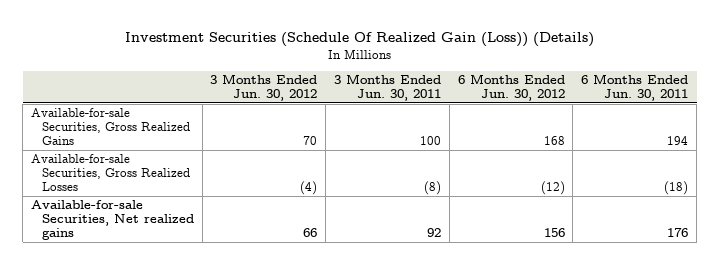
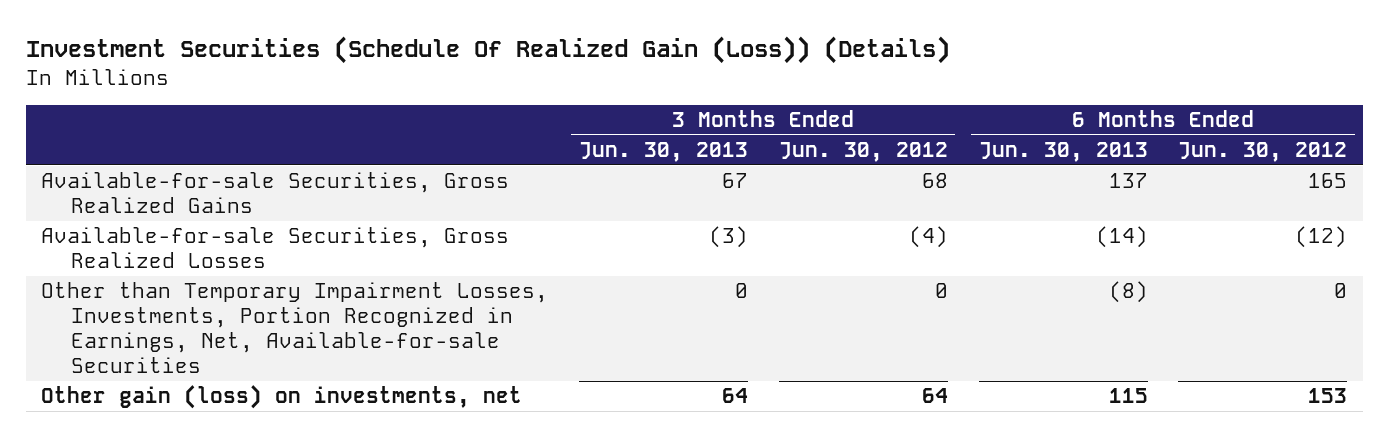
- | 3 Months Ended Jun. 30, 2012 | 3 Months Ended Jun. 30, 2011 | 6 Months Ended Jun. 30, 2012 | 6 Months Ended Jun. 30, 2011
+ | 3 Months Ended Jun. 30, 2013 | 3 Months Ended Jun. 30, 2012 | 6 Months Ended Jun. 30, 2013 | 6 Months Ended Jun. 30, 2012
- Available-for-sale Securities, Gross Realized Gains | 70 | 100 | 168 | 194
+ Available-for-sale Securities, Gross Realized Gains | 67 | 68 | 137 | 165
- Available-for-sale Securities, Net realized gains | 66 | 92 | 156 | 176
+ Other than Temporary Impairment Losses, Investments, Portion Recognized in Earnings, Net, Available-for-sale Securities | 0 | 0 | (8) | 0
+ Other gain (loss) on investments, net | 64 | 64 | 115 | 153

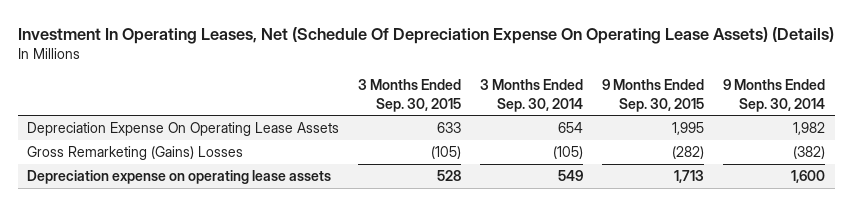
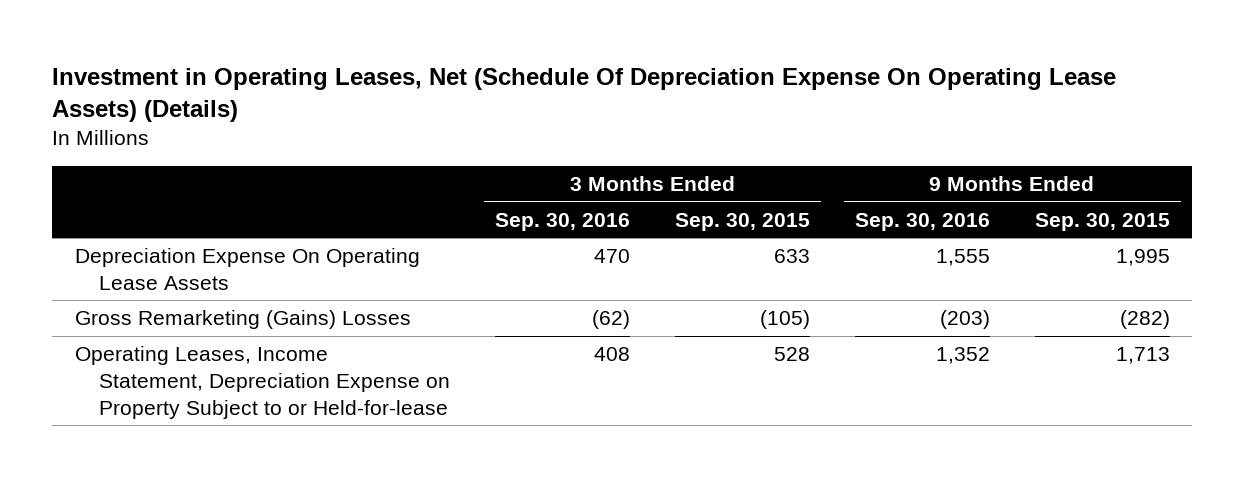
- Investment In Operating Leases, Net (Schedule Of Depreciation Expense On Operating Lease Assets) (Details)
+ Investment in Operating Leases, Net (Schedule Of Depreciation Expense On Operating Lease Assets) (Details)
- | 3 Months Ended Sep. 30, 2015 | 3 Months Ended Sep. 30, 2014 | 9 Months Ended Sep. 30, 2015 | 9 Months Ended Sep. 30, 2014
+ | 3 Months Ended Sep. 30, 2016 | 3 Months Ended Sep. 30, 2015 | 9 Months Ended Sep. 30, 2016 | 9 Months Ended Sep. 30, 2015
- Depreciation expense on operating lease assets | 528 | 549 | 1,713 | 1,600
+ Operating Leases, Income Statement, Depreciation Expense on Property Subject to or Held-for-lease | 408 | 528 | 1,352 | 1,713

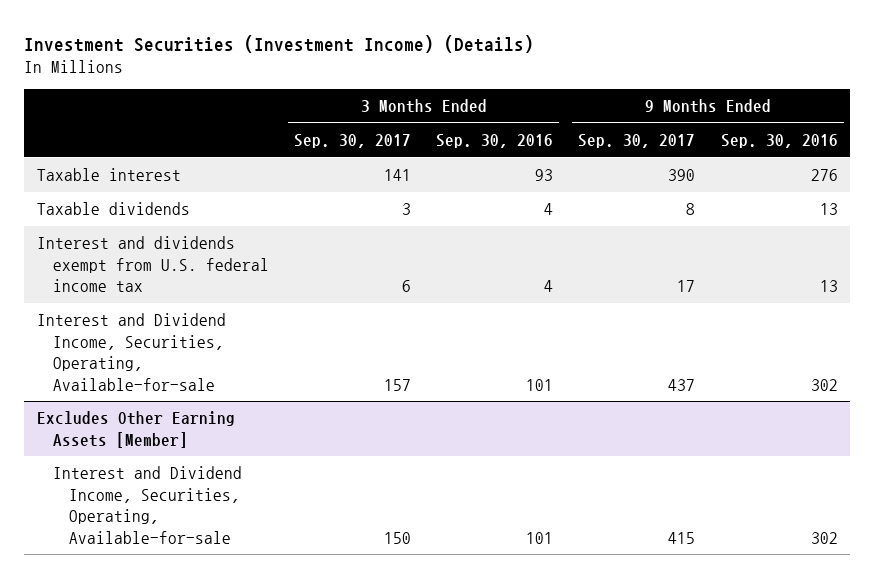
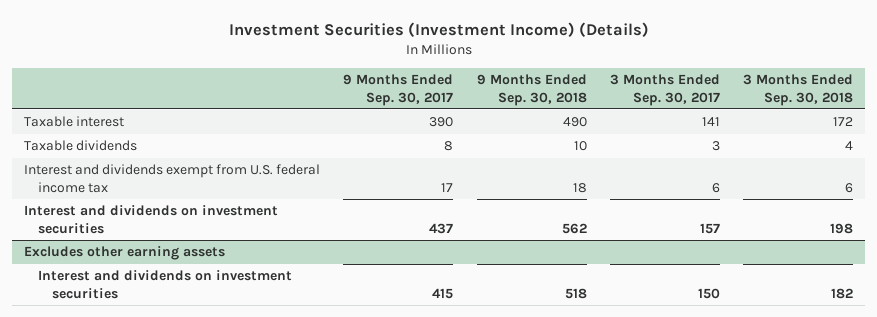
- | 3 Months Ended Sep. 30, 2017 | 3 Months Ended Sep. 30, 2016 | 9 Months Ended Sep. 30, 2017 | 9 Months Ended Sep. 30, 2016
+ | 9 Months Ended Sep. 30, 2017 | 9 Months Ended Sep. 30, 2018 | 3 Months Ended Sep. 30, 2017 | 3 Months Ended Sep. 30, 2018
- Interest and Dividend Income, Securities, Operating, Available-for-sale | 157 | 101 | 437 | 302
- Excludes Other Earning Assets [Member]
- Interest and Dividend Income, Securities, Operating, Available-for-sale | 150 | 101 | 415 | 302
+ Interest and dividends on investment securities | 437 | 562 | 157 | 198
+ Excludes other earning assets
+ Interest and dividends on investment securities | 415 | 518 | 150 | 182

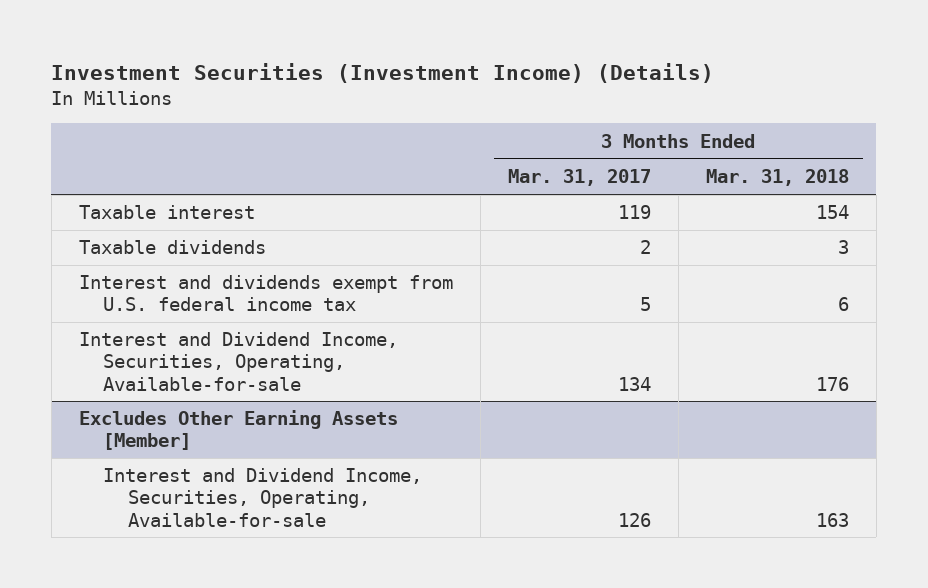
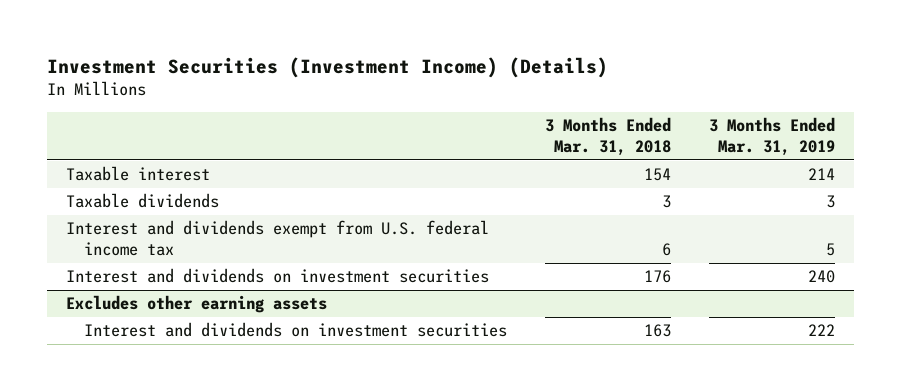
- | 3 Months Ended Mar. 31, 2017 | 3 Months Ended Mar. 31, 2018
+ | 3 Months Ended Mar. 31, 2018 | 3 Months Ended Mar. 31, 2019
- Interest and Dividend Income, Securities, Operating, Available-for-sale | 134 | 176
- Excludes Other Earning Assets [Member]
- Interest and Dividend Income, Securities, Operating, Available-for-sale | 126 | 163
+ Interest and dividends on investment securities | 176 | 240
+ Excludes other earning assets
+ Interest and dividends on investment securities | 163 | 222

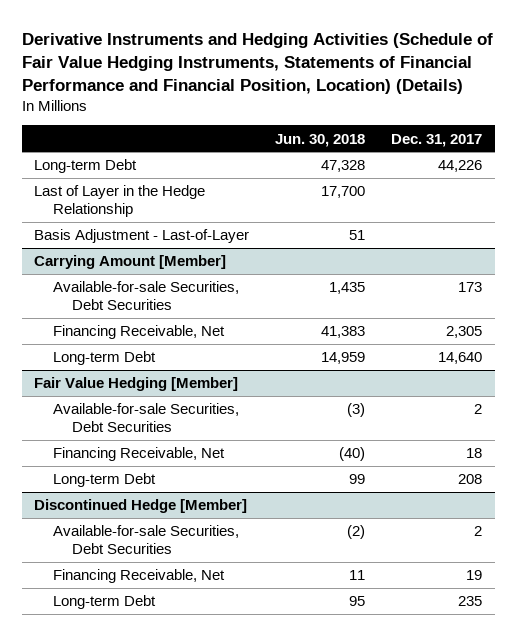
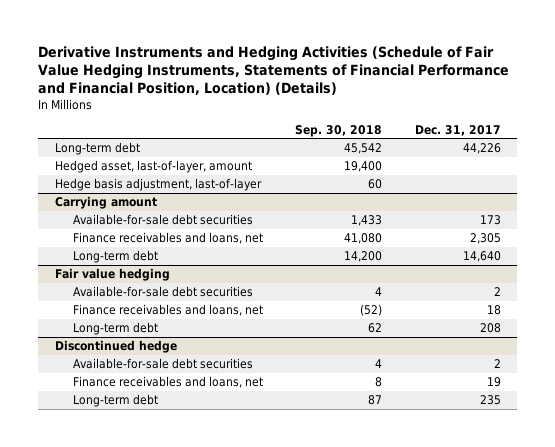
- | Jun. 30, 2018 | Dec. 31, 2017
+ | Sep. 30, 2018 | Dec. 31, 2017
- Long-term Debt | 47,328 | 44,226
- Last of Layer in the Hedge Relationship | 17,700 |
- Basis Adjustment - Last-of-Layer | 51 |
- Carrying Amount [Member]
- Available-for-sale Securities, Debt Securities | 1,435 | 173
- Financing Receivable, Net | 41,383 | 2,305
- Long-term Debt | 14,959 | 14,640
- Fair Value Hedging [Member]
- Available-for-sale Securities, Debt Securities | (3) | 2
- Financing Receivable, Net | (40) | 18
- Long-term Debt | 99 | 208
- Discontinued Hedge [Member]
- Available-for-sale Securities, Debt Securities | (2) | 2
- Financing Receivable, Net | 11 | 19
- Long-term Debt | 95 | 235
+ Long-term debt | 45,542 | 44,226
+ Hedged asset, last-of-layer, amount | 19,400 |
+ Hedge basis adjustment, last-of-layer | 60 |
+ Carrying amount
+ Available-for-sale debt securities | 1,433 | 173
+ Finance receivables and loans, net | 41,080 | 2,305
+ Long-term debt | 14,200 | 14,640
+ Fair value hedging
+ Available-for-sale debt securities | 4 | 2
+ Finance receivables and loans, net | (52) | 18
+ Long-term debt | 62 | 208
+ Discontinued hedge
+ Available-for-sale debt securities | 4 | 2
+ Finance receivables and loans, net | 8 | 19
+ Long-term debt | 87 | 235

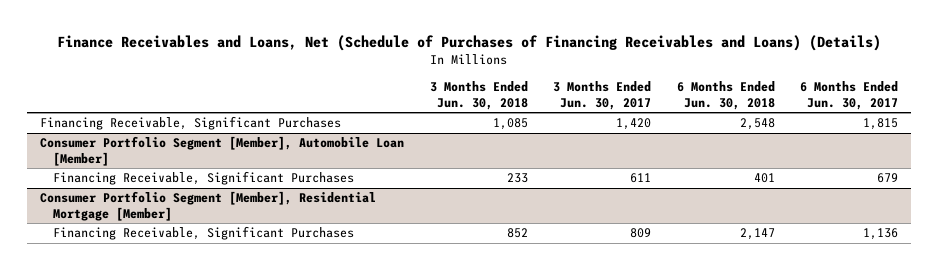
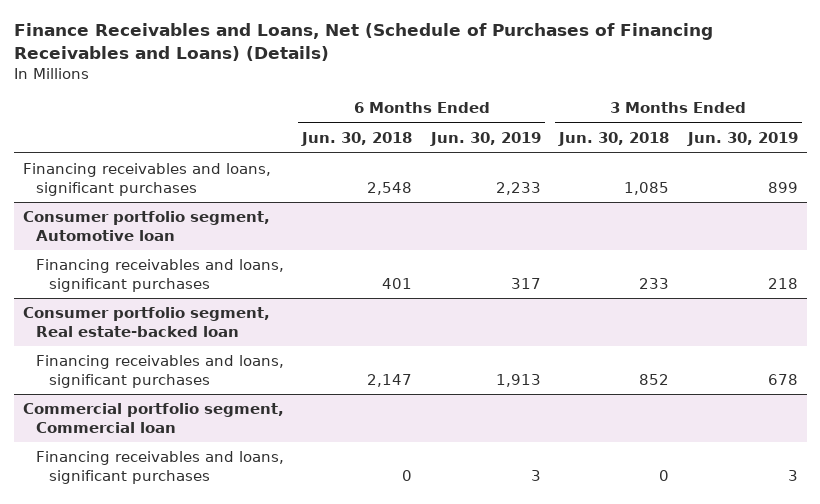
- | 3 Months Ended Jun. 30, 2018 | 3 Months Ended Jun. 30, 2017 | 6 Months Ended Jun. 30, 2018 | 6 Months Ended Jun. 30, 2017
+ | 6 Months Ended Jun. 30, 2018 | 6 Months Ended Jun. 30, 2019 | 3 Months Ended Jun. 30, 2018 | 3 Months Ended Jun. 30, 2019
- Financing Receivable, Significant Purchases | 1,085 | 1,420 | 2,548 | 1,815
- Consumer Portfolio Segment [Member], Automobile Loan [Member]
- Financing Receivable, Significant Purchases | 233 | 611 | 401 | 679
- Consumer Portfolio Segment [Member], Residential Mortgage [Member]
- Financing Receivable, Significant Purchases | 852 | 809 | 2,147 | 1,136
+ Financing receivables and loans, significant purchases | 2,548 | 2,233 | 1,085 | 899
+ Consumer portfolio segment, Automotive loan
+ Financing receivables and loans, significant purchases | 401 | 317 | 233 | 218
+ Consumer portfolio segment, Real estate-backed loan
+ Financing receivables and loans, significant purchases | 2,147 | 1,913 | 852 | 678
+ Commercial portfolio segment, Commercial loan
+ Financing receivables and loans, significant purchases | 0 | 3 | 0 | 3

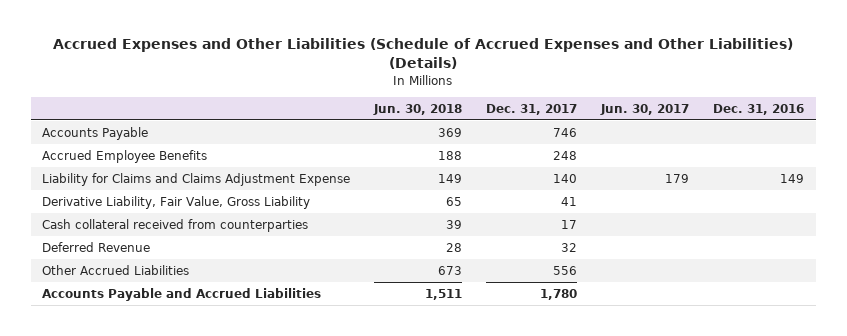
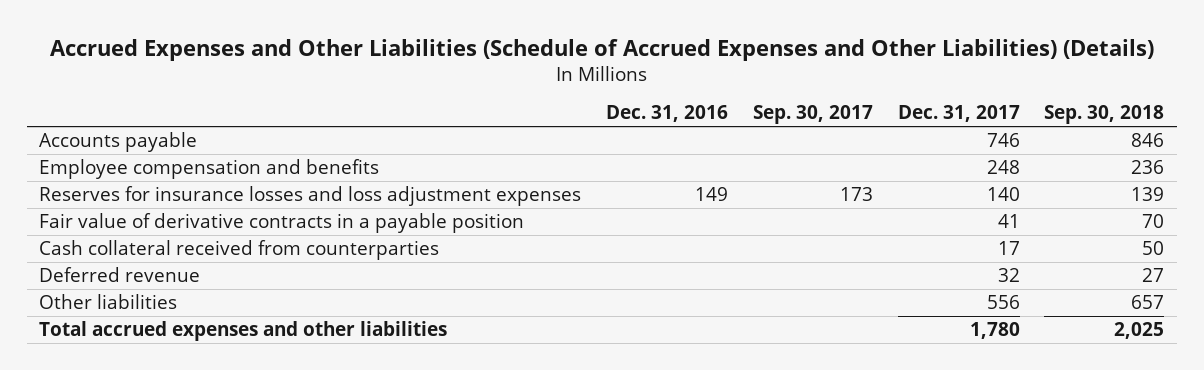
- | Jun. 30, 2018 | Dec. 31, 2017 | Jun. 30, 2017 | Dec. 31, 2016
+ | Dec. 31, 2016 | Sep. 30, 2017 | Dec. 31, 2017 | Sep. 30, 2018
- Accounts Payable | 369 | 746 | |
- Accrued Employee Benefits | 188 | 248 | |
- Liability for Claims and Claims Adjustment Expense | 149 | 140 | 179 | 149
- Derivative Liability, Fair Value, Gross Liability | 65 | 41 | |
+ Accounts payable | | | 746 | 846
+ Employee compensation and benefits | | | 248 | 236
+ Reserves for insurance losses and loss adjustment expenses | 149 | 173 | 140 | 139
+ Fair value of derivative contracts in a payable position | | | 41 | 70
- Deferred Revenue | 28 | 32 | |
- Other Accrued Liabilities | 673 | 556 | |
- Accounts Payable and Accrued Liabilities | 1,511 | 1,780 | |
+ Deferred revenue | | | 32 | 27
+ Other liabilities | | | 556 | 657
+ Total accrued expenses and other liabilities | | | 1,780 | 2,025

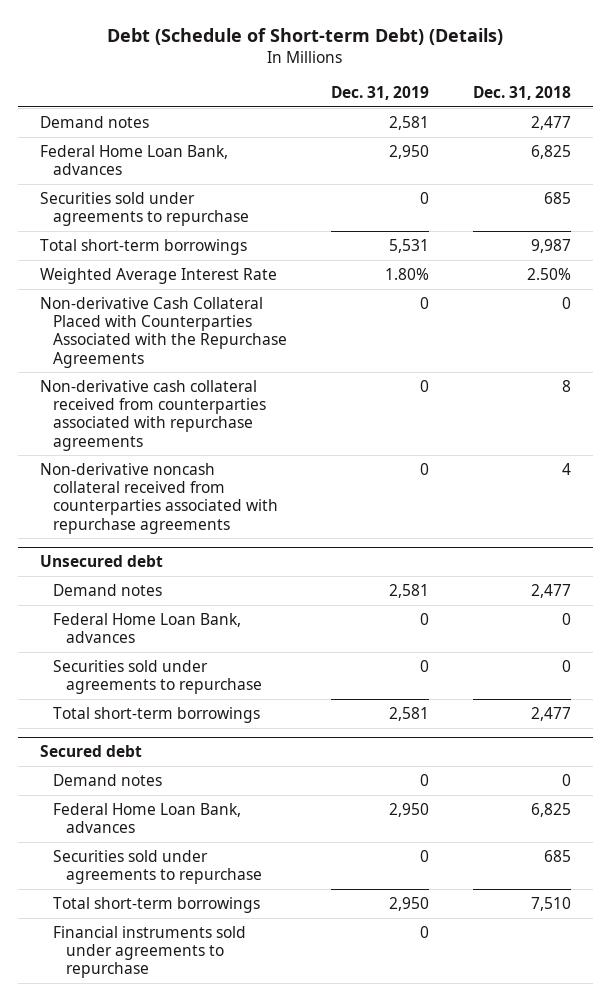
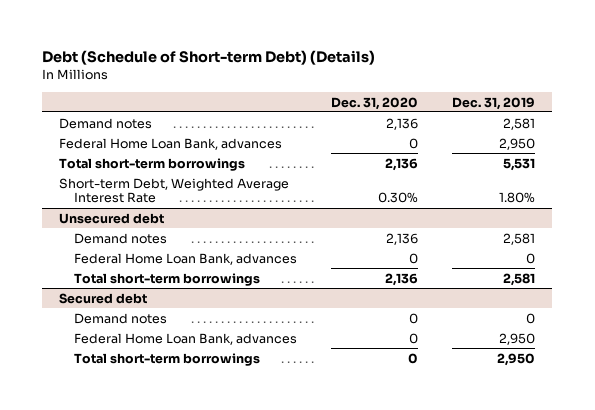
- | Dec. 31, 2019 | Dec. 31, 2018
+ | Dec. 31, 2020 | Dec. 31, 2019
- Securities sold under agreements to repurchase | 0 | 685
- Weighted Average Interest Rate | 1.80% | 2.50%
- Non-derivative Cash Collateral Placed with Counterparties Associated with the Repurchase Agreements | 0 | 0
- Non-derivative cash collateral received from counterparties associated with repurchase agreements | 0 | 8
- Non-derivative noncash collateral received from counterparties associated with repurchase agreements | 0 | 4
+ Short-term Debt, Weighted Average Interest Rate | 0.30% | 1.80%
@ Unsecured debt
- Securities sold under agreements to repurchase | 0 | 0
@ Secured debt
- Securities sold under agreements to repurchase | 0 | 685
- Financial instruments sold under agreements to repurchase | 0 |

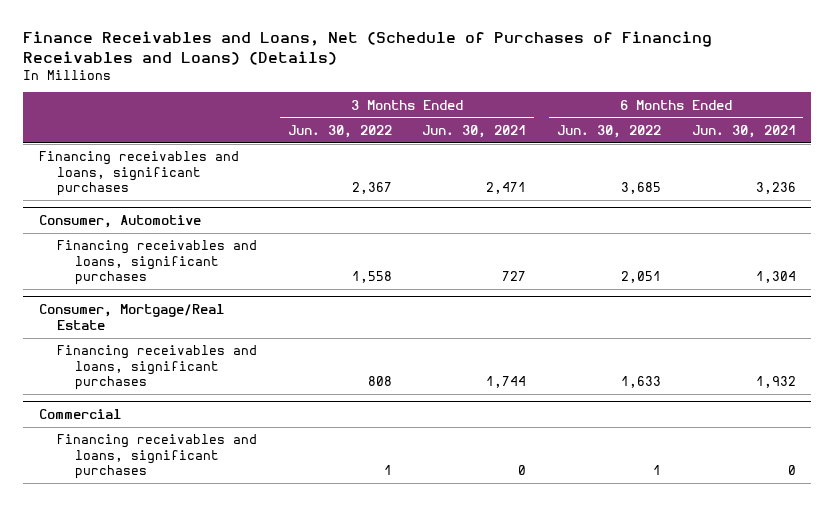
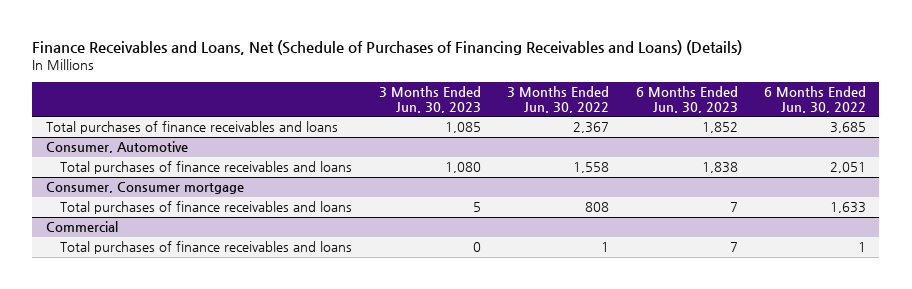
- | 3 Months Ended Jun. 30, 2022 | 3 Months Ended Jun. 30, 2021 | 6 Months Ended Jun. 30, 2022 | 6 Months Ended Jun. 30, 2021
+ | 3 Months Ended Jun. 30, 2023 | 3 Months Ended Jun. 30, 2022 | 6 Months Ended Jun. 30, 2023 | 6 Months Ended Jun. 30, 2022
- Financing receivables and loans, significant purchases | 2,367 | 2,471 | 3,685 | 3,236
+ Total purchases of finance receivables and loans | 1,085 | 2,367 | 1,852 | 3,685
@ Consumer, Automotive
- Financing receivables and loans, significant purchases | 1,558 | 727 | 2,051 | 1,304
- Consumer, Mortgage/Real Estate
- Financing receivables and loans, significant purchases | 808 | 1,744 | 1,633 | 1,932
@ Consumer, Automotive
+ Total purchases of finance receivables and loans | 1,080 | 1,558 | 1,838 | 2,051
+ Consumer, Consumer mortgage
+ Total purchases of finance receivables and loans | 5 | 808 | 7 | 1,633
@ Commercial
- Financing receivables and loans, significant purchases | 1 | 0 | 1 | 0
+ Total purchases of finance receivables and loans | 0 | 1 | 7 | 1

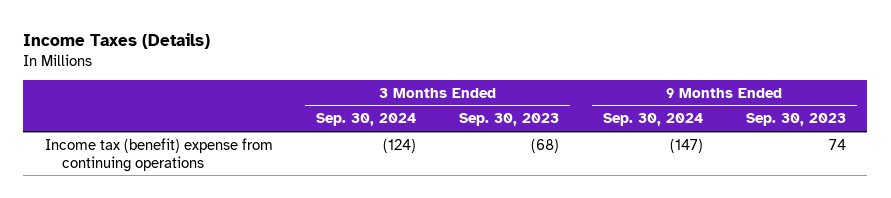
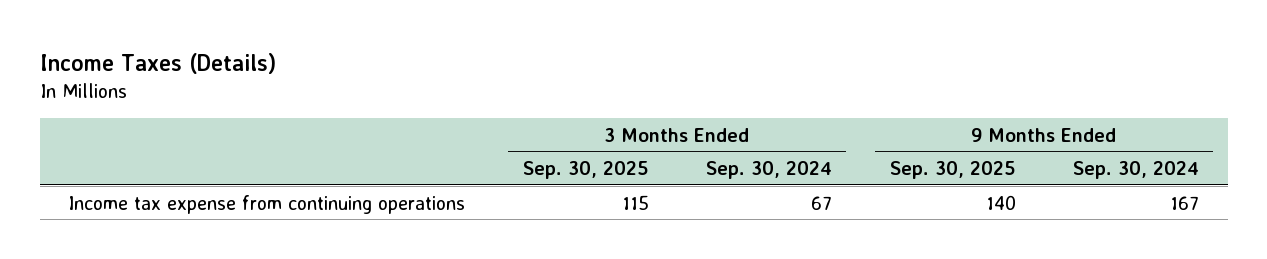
- | 3 Months Ended Sep. 30, 2024 | 3 Months Ended Sep. 30, 2023 | 9 Months Ended Sep. 30, 2024 | 9 Months Ended Sep. 30, 2023
+ | 3 Months Ended Sep. 30, 2025 | 3 Months Ended Sep. 30, 2024 | 9 Months Ended Sep. 30, 2025 | 9 Months Ended Sep. 30, 2024
- Income tax (benefit) expense from continuing operations | (124) | (68) | (147) | 74
+ Income tax expense from continuing operations | 115 | 67 | 140 | 167

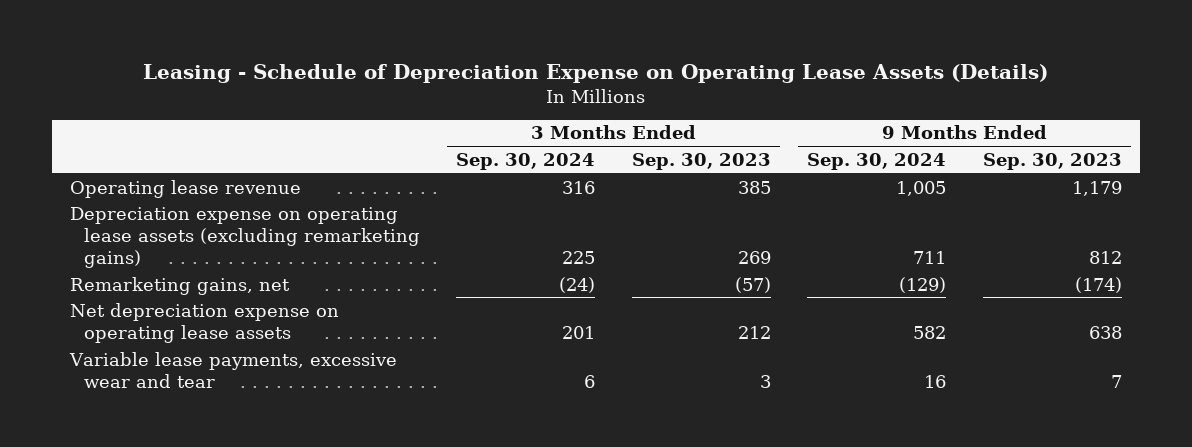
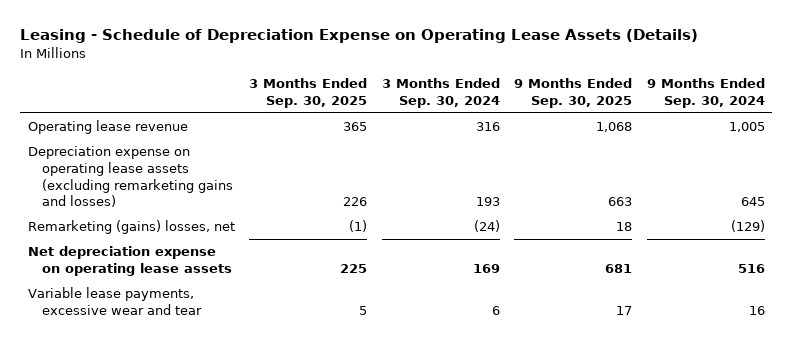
- | 3 Months Ended Sep. 30, 2024 | 3 Months Ended Sep. 30, 2023 | 9 Months Ended Sep. 30, 2024 | 9 Months Ended Sep. 30, 2023
+ | 3 Months Ended Sep. 30, 2025 | 3 Months Ended Sep. 30, 2024 | 9 Months Ended Sep. 30, 2025 | 9 Months Ended Sep. 30, 2024
- Depreciation expense on operating lease assets (excluding remarketing gains) | 225 | 269 | 711 | 812
- Remarketing gains, net | (24) | (57) | (129) | (174)
- Net depreciation expense on operating lease assets | 201 | 212 | 582 | 638
+ Depreciation expense on operating lease assets (excluding remarketing gains and losses) | 226 | 193 | 663 | 645
+ Remarketing (gains) losses, net | (1) | (24) | 18 | (129)
+ Net depreciation expense on operating lease assets | 225 | 169 | 681 | 516

